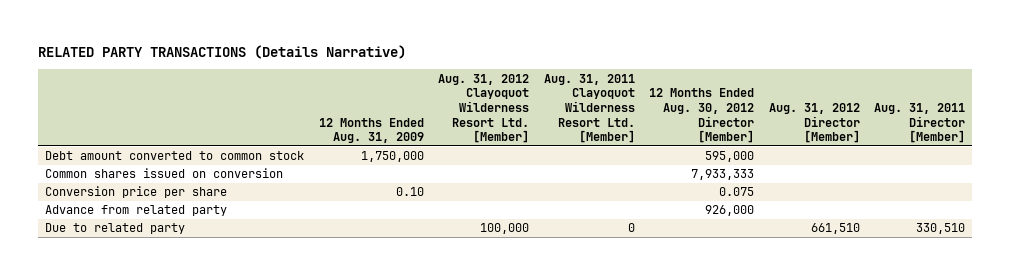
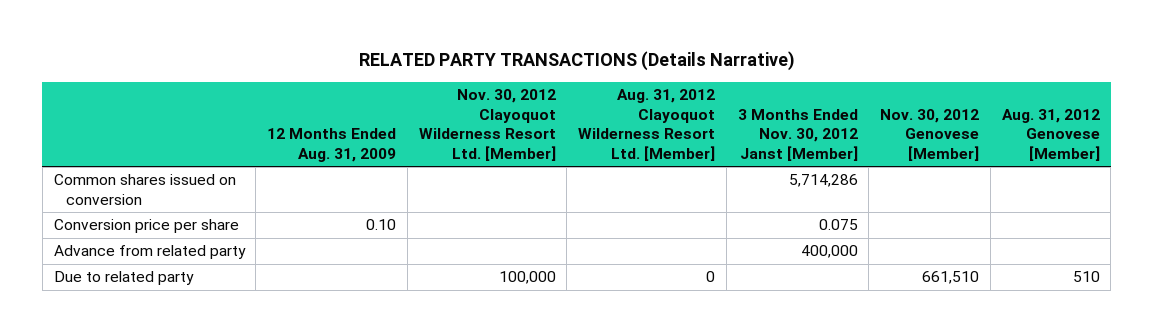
- | 12 Months Ended Aug. 31, 2009 | Aug. 31, 2012 Clayoquot Wilderness Resort Ltd. [Member] | Aug. 31, 2011 Clayoquot Wilderness Resort Ltd. [Member] | 12 Months Ended Aug. 30, 2012 Director [Member] | Aug. 31, 2012 Director [Member] | Aug. 31, 2011 Director [Member]
+ | 12 Months Ended Aug. 31, 2009 | Nov. 30, 2012 Clayoquot Wilderness Resort Ltd. [Member] | Aug. 31, 2012 Clayoquot Wilderness Resort Ltd. [Member] | 3 Months Ended Nov. 30, 2012 Janst [Member] | Nov. 30, 2012 Genovese [Member] | Aug. 31, 2012 Genovese [Member]
- Debt amount converted to common stock | 1,750,000 | | | 595,000 | |
- Due to related party | | 100,000 | 0 | | 661,510 | 330,510
+ Due to related party | | 100,000 | 0 | | 661,510 | 510

